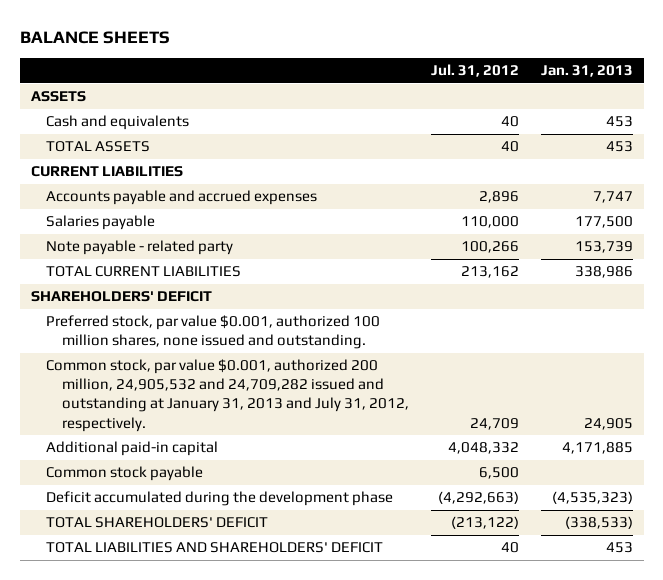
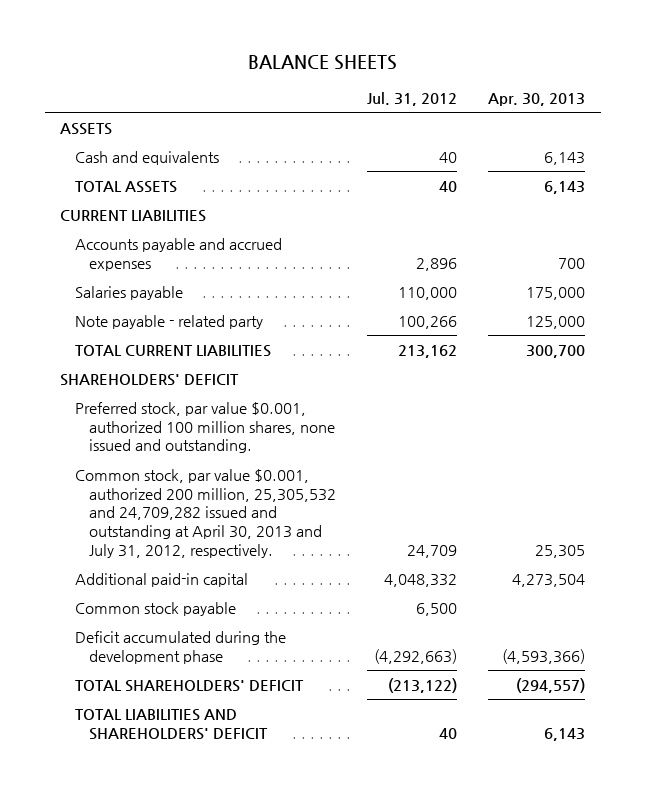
- | Jul. 31, 2012 | Jan. 31, 2013
+ | Jul. 31, 2012 | Apr. 30, 2013
- Common stock, par value $0.001, authorized 200 million, 24,905,532 and 24,709,282 issued and outstanding at January 31, 2013 and July 31, 2012, respectively. | 24,709 | 24,905
+ Common stock, par value $0.001, authorized 200 million, 25,305,532 and 24,709,282 issued and outstanding at April 30, 2013 and July 31, 2012, respectively. | 24,709 | 25,305

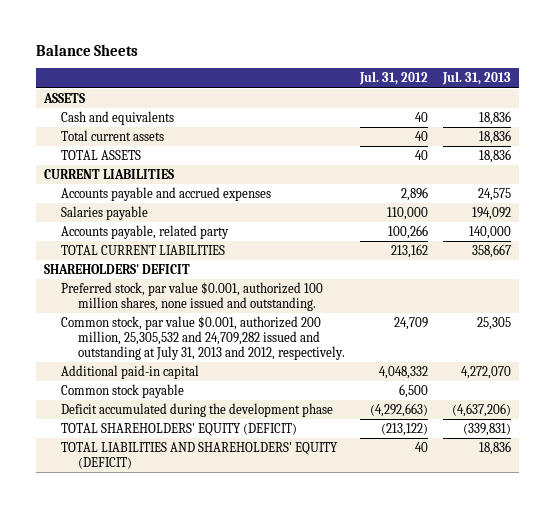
- BALANCE SHEETS
+ Balance Sheets
- | Jul. 31, 2012 | Apr. 30, 2013
+ | Jul. 31, 2012 | Jul. 31, 2013
+ Total current assets | 40 | 18,836
- Note payable - related party | 100,266 | 125,000
+ Accounts payable, related party | 100,266 | 140,000
- Common stock, par value $0.001, authorized 200 million, 25,305,532 and 24,709,282 issued and outstanding at April 30, 2013 and July 31, 2012, respectively. | 24,709 | 25,305
+ Common stock, par value $0.001, authorized 200 million, 25,305,532 and 24,709,282 issued and outstanding at July 31, 2013 and 2012, respectively. | 24,709 | 25,305
- TOTAL SHAREHOLDERS' DEFICIT | (213,122) | (294,557)
- TOTAL LIABILITIES AND SHAREHOLDERS' DEFICIT | 40 | 6,143
+ TOTAL SHAREHOLDERS' EQUITY (DEFICIT) | (213,122) | (339,831)
+ TOTAL LIABILITIES AND SHAREHOLDERS' EQUITY (DEFICIT) | 40 | 18,836

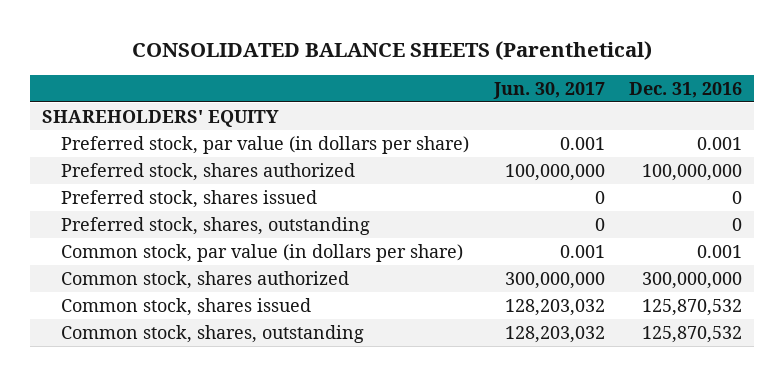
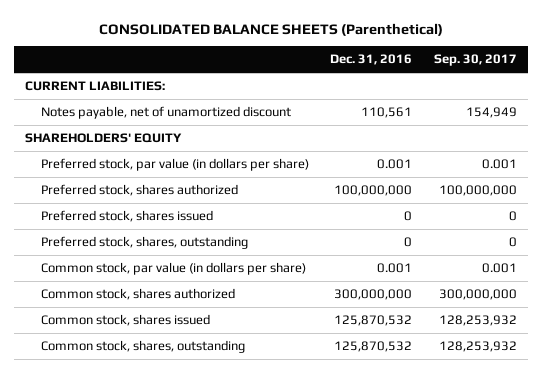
- | Jun. 30, 2017 | Dec. 31, 2016
+ | Dec. 31, 2016 | Sep. 30, 2017
+ CURRENT LIABILITIES:
+ Notes payable, net of unamortized discount | 110,561 | 154,949

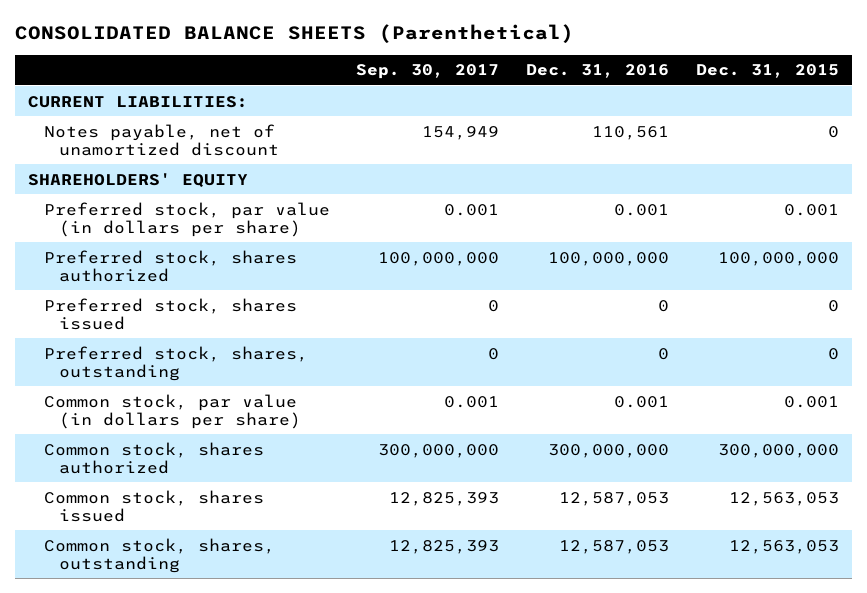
- | Dec. 31, 2016 | Sep. 30, 2017
+ | Sep. 30, 2017 | Dec. 31, 2016 | Dec. 31, 2015
- Common stock, shares issued | 125,870,532 | 128,253,932
- Common stock, shares, outstanding | 125,870,532 | 128,253,932
+ Common stock, shares issued | 12,825,393 | 12,587,053 | 12,563,053
+ Common stock, shares, outstanding | 12,825,393 | 12,587,053 | 12,563,053

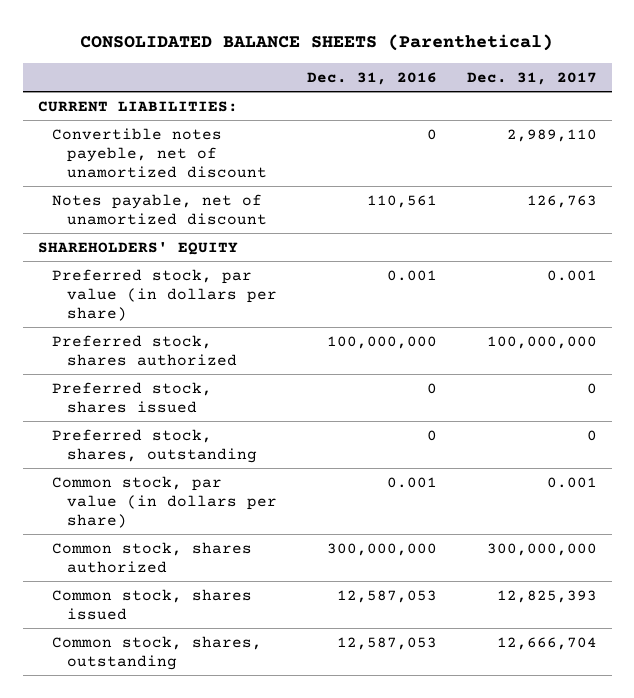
- | Sep. 30, 2017 | Dec. 31, 2016 | Dec. 31, 2015
+ | Dec. 31, 2016 | Dec. 31, 2017
+ Convertible notes payeble, net of unamortized discount | 0 | 2,989,110

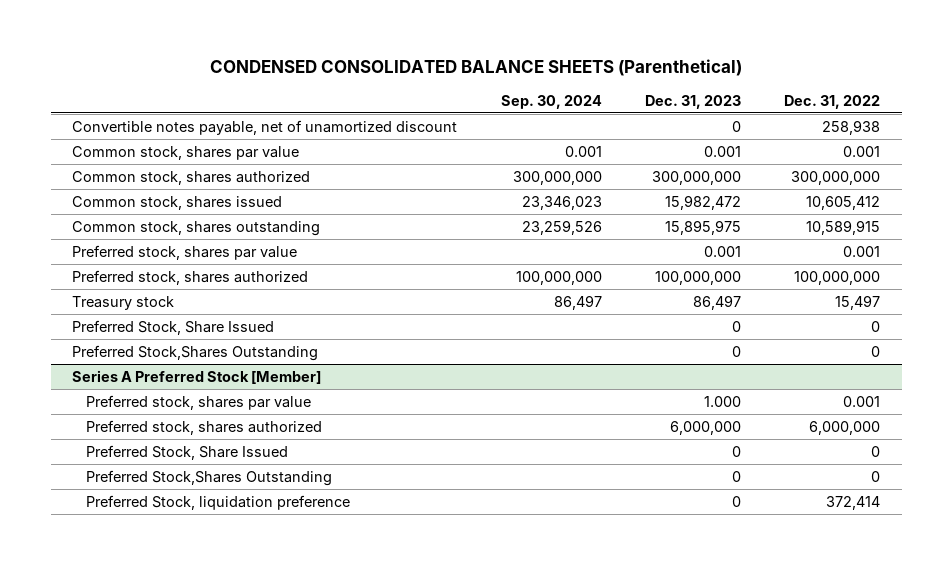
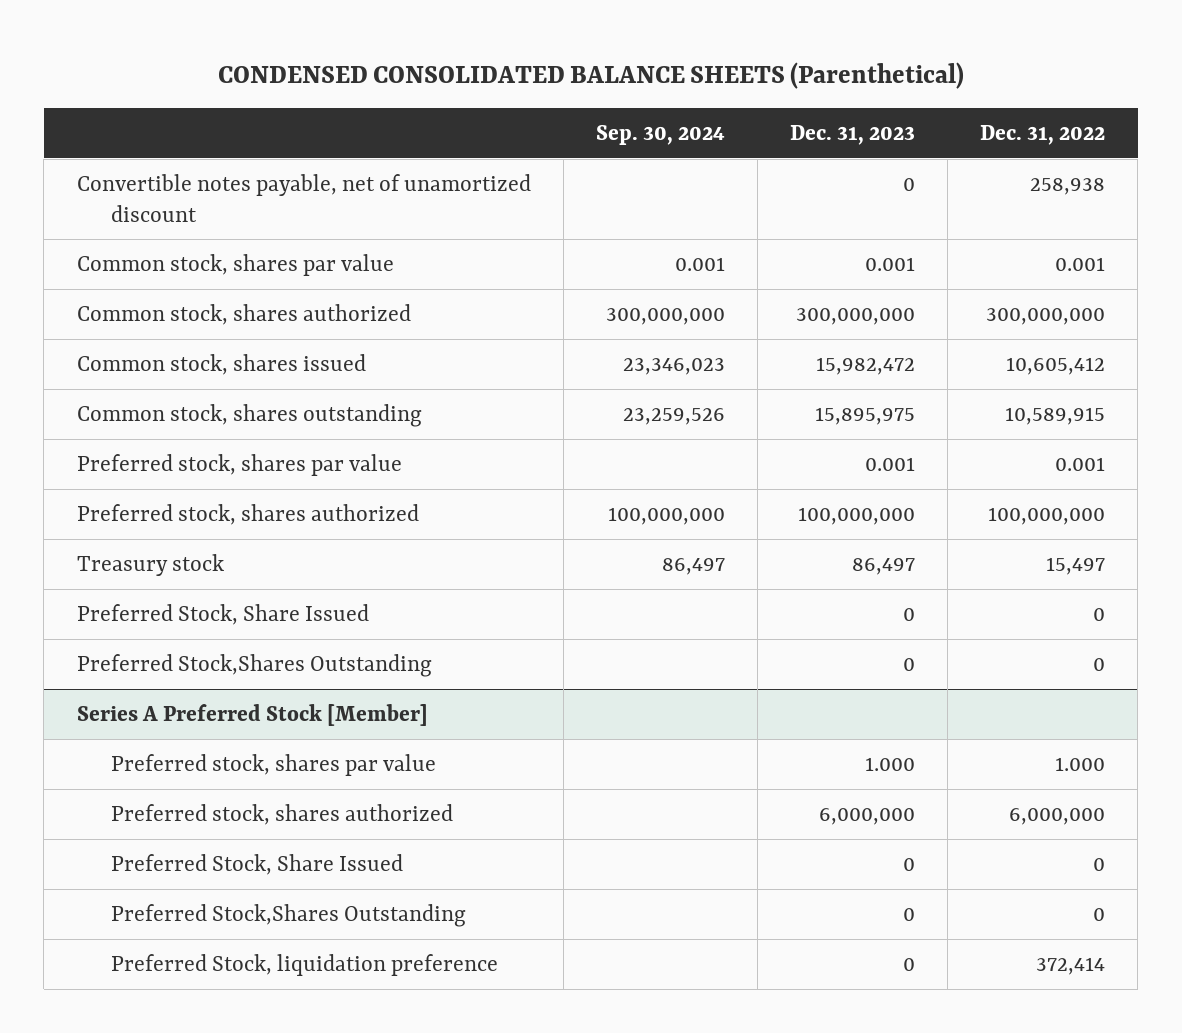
@ Series A Preferred Stock [Member]
- Preferred stock, shares par value | | 1.000 | 0.001
+ Preferred stock, shares par value | | 1.000 | 1.000

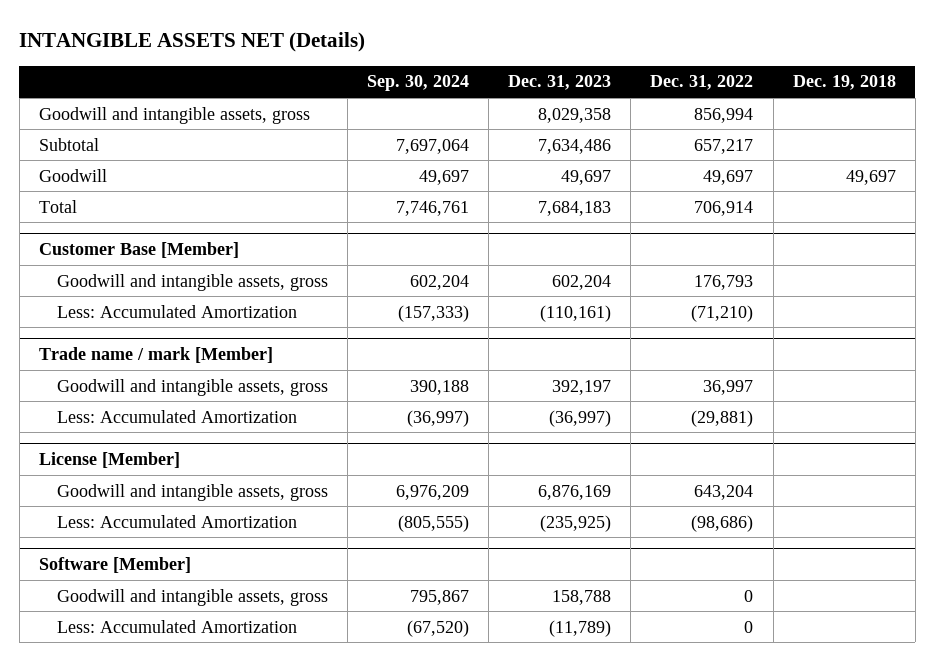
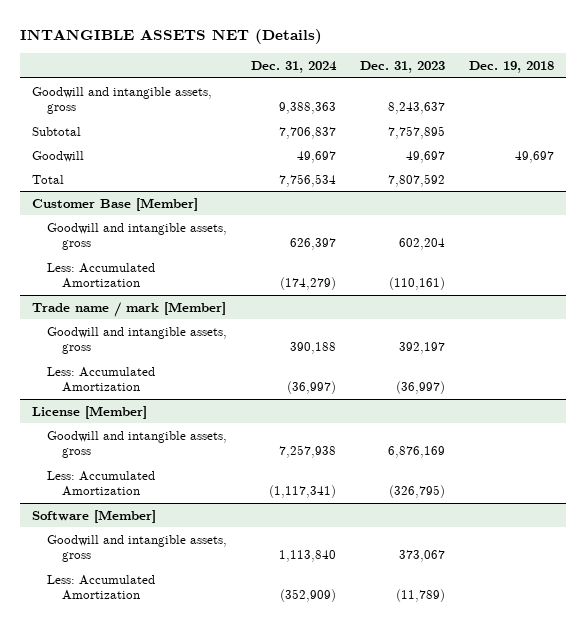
- | Sep. 30, 2024 | Dec. 31, 2023 | Dec. 31, 2022 | Dec. 19, 2018
+ | Dec. 31, 2024 | Dec. 31, 2023 | Dec. 19, 2018
- Goodwill and intangible assets, gross | | 8,029,358 | 856,994 |
- Subtotal | 7,697,064 | 7,634,486 | 657,217 |
+ Goodwill and intangible assets, gross | 9,388,363 | 8,243,637 |
+ Subtotal | 7,706,837 | 7,757,895 |
- Total | 7,746,761 | 7,684,183 | 706,914 |
+ Total | 7,756,534 | 7,807,592 |
@ License [Member]
- Less: Accumulated Amortization | (805,555) | (235,925) | (98,686) |
+ Less: Accumulated Amortization | (1,117,341) | (326,795) |
@ Software [Member]
- Goodwill and intangible assets, gross | 795,867 | 158,788 | 0 |
+ Goodwill and intangible assets, gross | 1,113,840 | 373,067 |

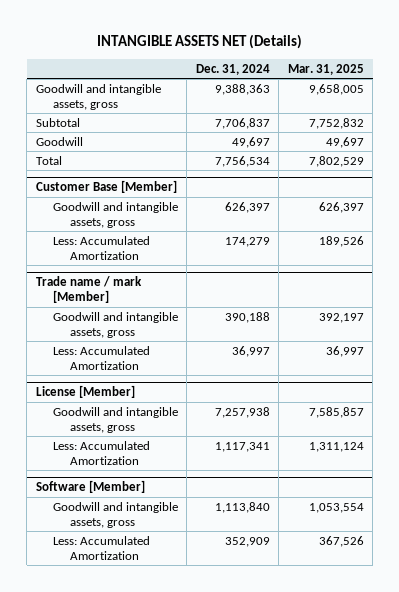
- | Dec. 31, 2024 | Dec. 31, 2023 | Dec. 19, 2018
+ | Dec. 31, 2024 | Mar. 31, 2025
@ Customer Base [Member]
- Less: Accumulated Amortization | (174,279) | (110,161) |
+ Less: Accumulated Amortization | 174,279 | 189,526
@ Trade name / mark [Member]
- Less: Accumulated Amortization | (36,997) | (36,997) |
+ Less: Accumulated Amortization | 36,997 | 36,997
@ License [Member]
- Less: Accumulated Amortization | (1,117,341) | (326,795) |
+ Less: Accumulated Amortization | 1,117,341 | 1,311,124
@ Software [Member]
- Less: Accumulated Amortization | (352,909) | (11,789) |
+ Less: Accumulated Amortization | 352,909 | 367,526

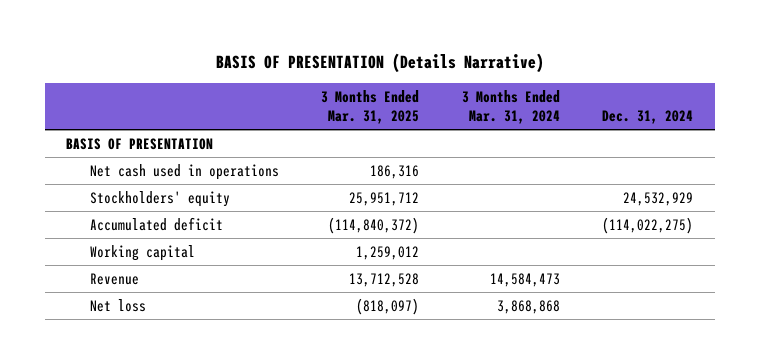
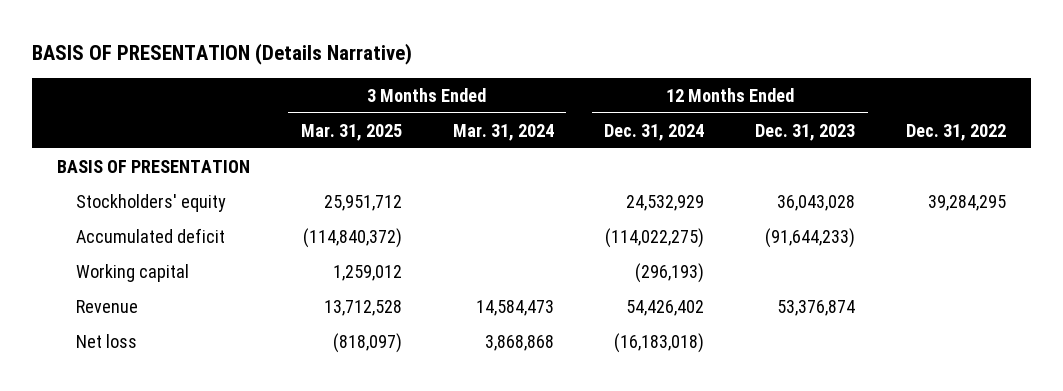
- | 3 Months Ended Mar. 31, 2025 | 3 Months Ended Mar. 31, 2024 | Dec. 31, 2024
+ | 3 Months Ended Mar. 31, 2025 | 3 Months Ended Mar. 31, 2024 | 12 Months Ended Dec. 31, 2024 | 12 Months Ended Dec. 31, 2023 | Dec. 31, 2022
- Net cash used in operations | 186,316 | |

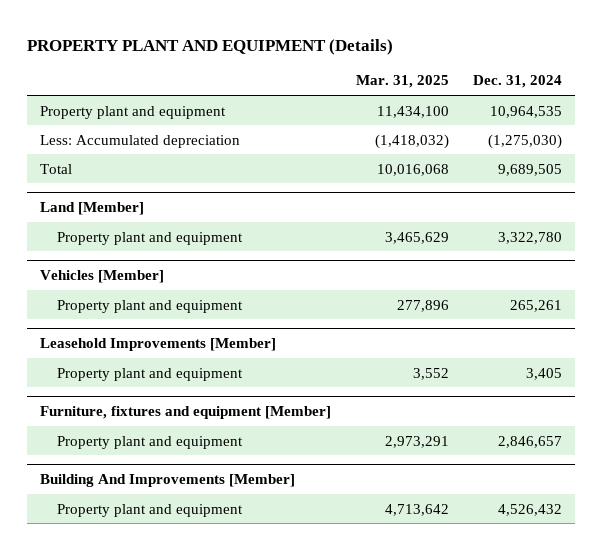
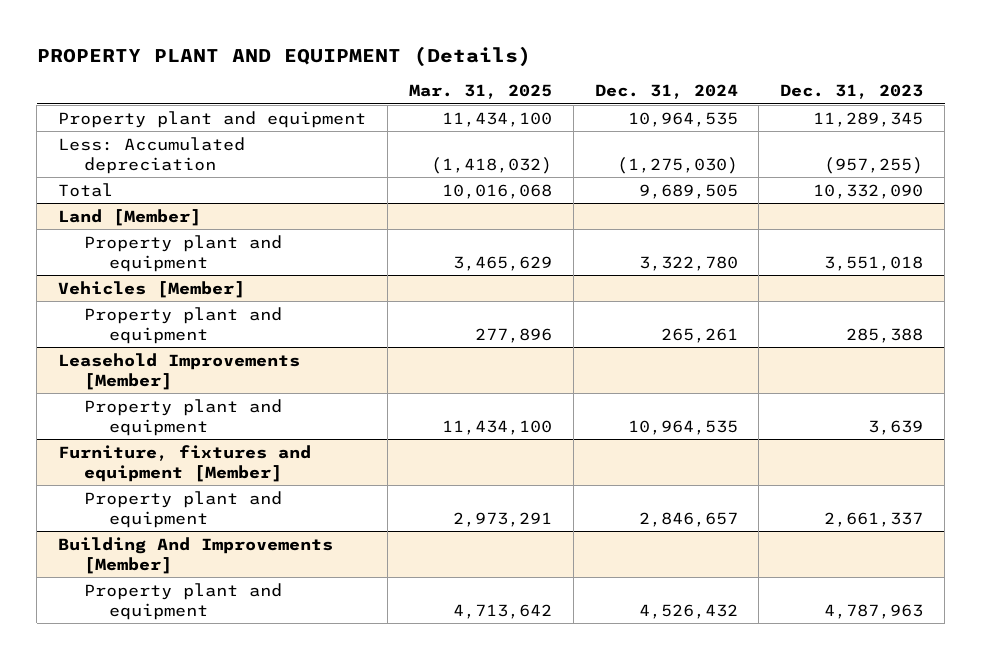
- | Mar. 31, 2025 | Dec. 31, 2024
+ | Mar. 31, 2025 | Dec. 31, 2024 | Dec. 31, 2023
@ Leasehold Improvements [Member]
- Property plant and equipment | 3,552 | 3,405
+ Property plant and equipment | 11,434,100 | 10,964,535 | 3,639

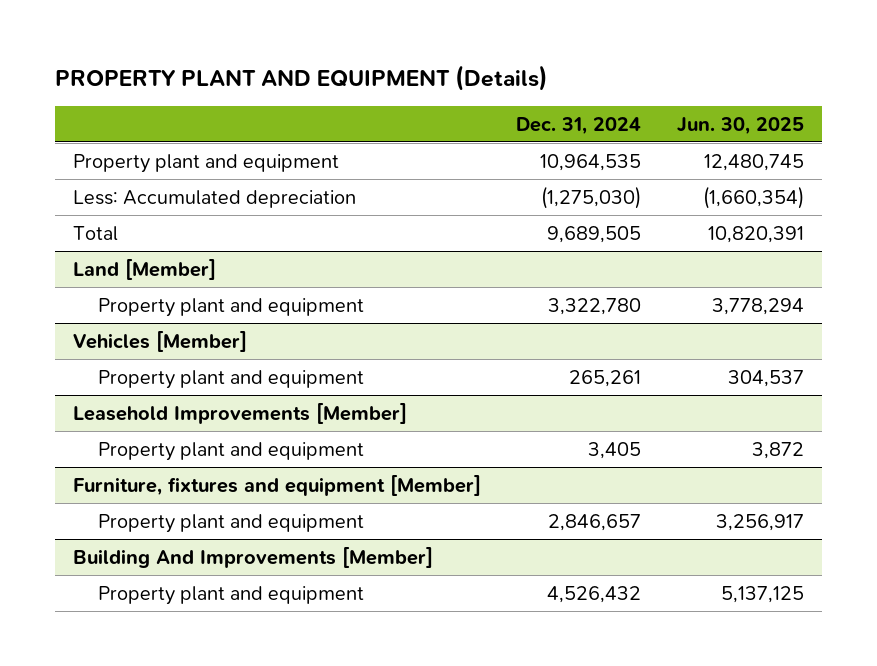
- | Mar. 31, 2025 | Dec. 31, 2024 | Dec. 31, 2023
+ | Dec. 31, 2024 | Jun. 30, 2025
@ Leasehold Improvements [Member]
- Property plant and equipment | 11,434,100 | 10,964,535 | 3,639
+ Property plant and equipment | 3,405 | 3,872

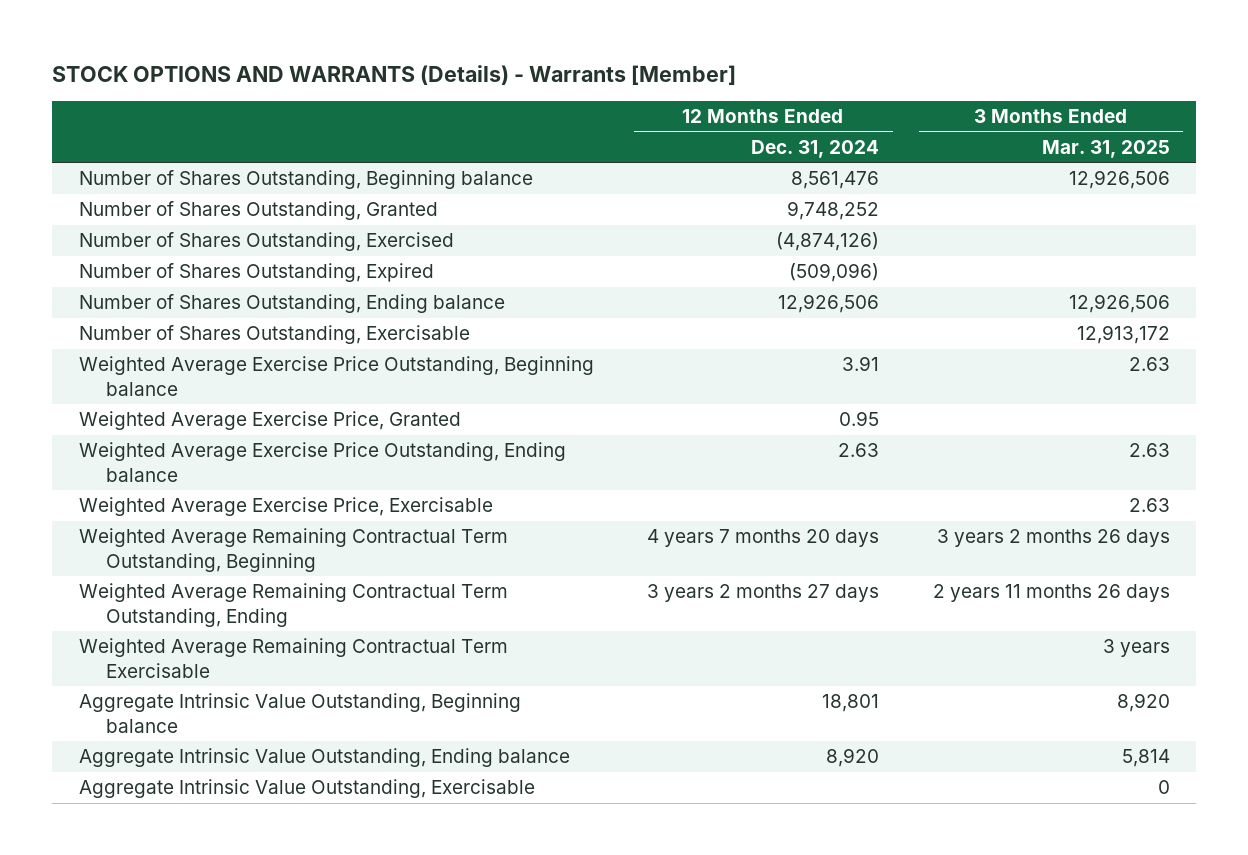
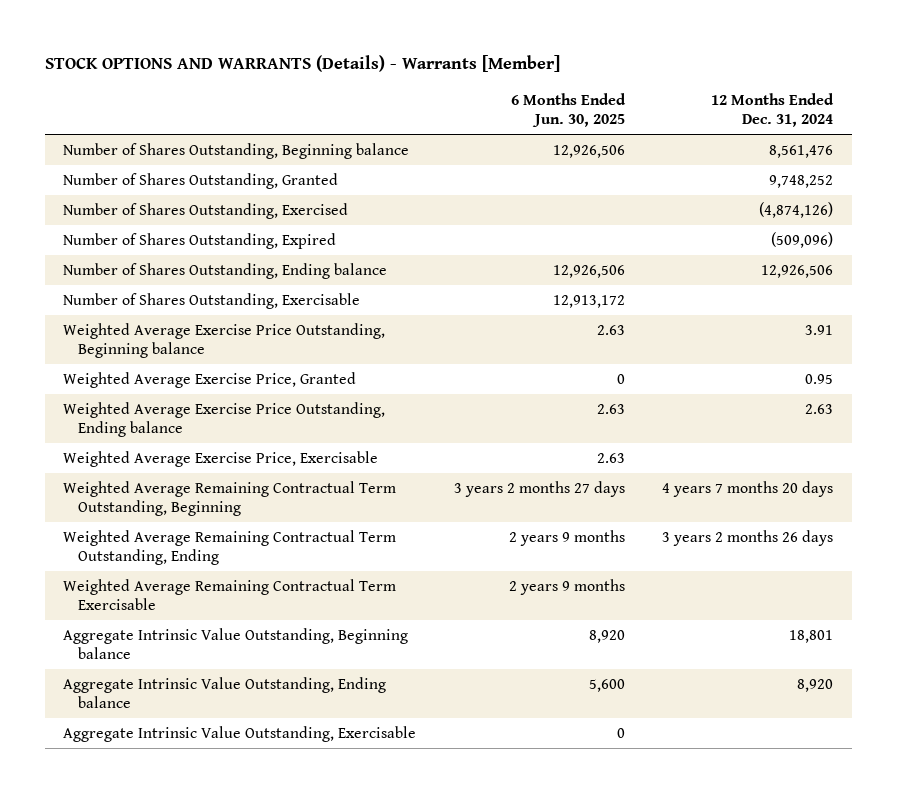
- | 12 Months Ended Dec. 31, 2024 | 3 Months Ended Mar. 31, 2025
+ | 6 Months Ended Jun. 30, 2025 | 12 Months Ended Dec. 31, 2024
- Weighted Average Remaining Contractual Term Outstanding, Ending | 3 years 2 months 27 days | 2 years 11 months 26 days
+ Weighted Average Remaining Contractual Term Outstanding, Ending | 2 years 9 months | 3 years 2 months 26 days

